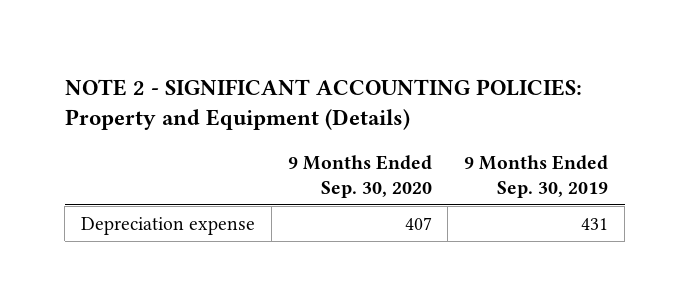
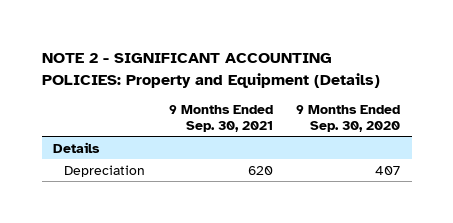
- | 9 Months Ended Sep. 30, 2020 | 9 Months Ended Sep. 30, 2019
+ | 9 Months Ended Sep. 30, 2021 | 9 Months Ended Sep. 30, 2020
- Depreciation expense | 407 | 431
+ Details
+ Depreciation | 620 | 407

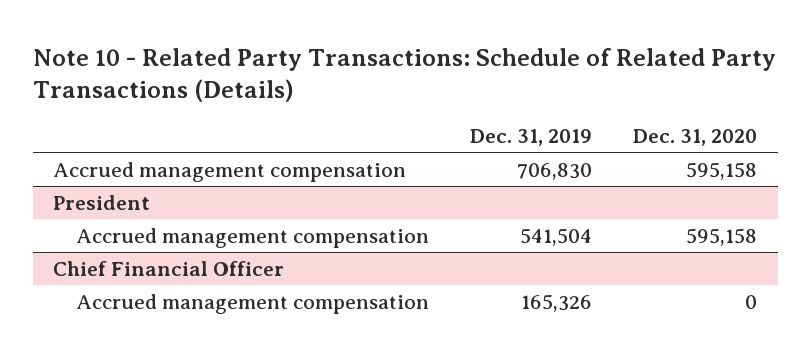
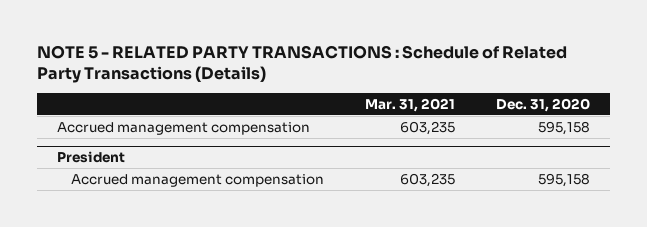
- Note 10 - Related Party Transactions: Schedule of Related Party Transactions (Details)
+ NOTE 5 - RELATED PARTY TRANSACTIONS : Schedule of Related Party Transactions (Details)
- | Dec. 31, 2019 | Dec. 31, 2020
+ | Mar. 31, 2021 | Dec. 31, 2020
- Chief Financial Officer
- Accrued management compensation | 165,326 | 0

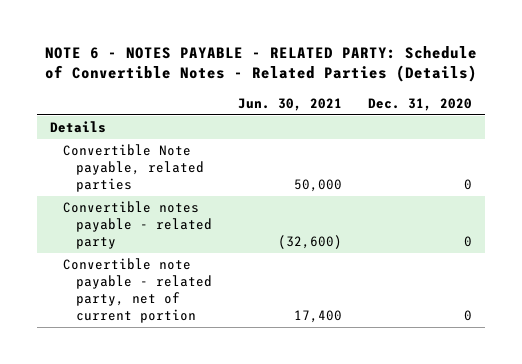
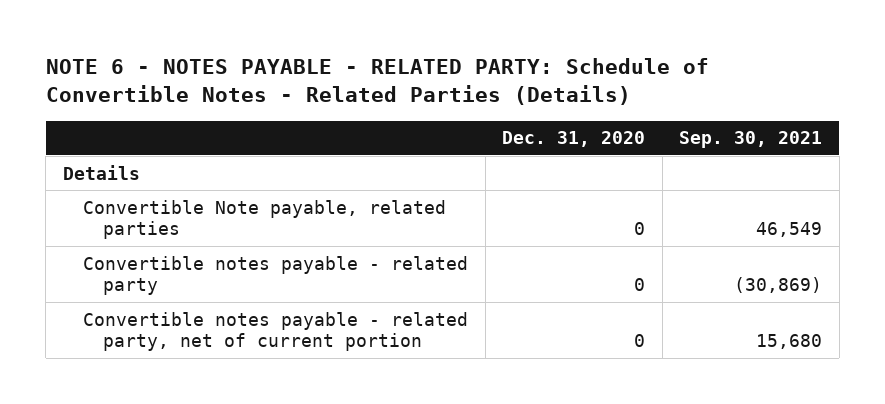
- | Jun. 30, 2021 | Dec. 31, 2020
+ | Dec. 31, 2020 | Sep. 30, 2021
- Convertible note payable - related party, net of current portion | 17,400 | 0
+ Convertible notes payable - related party, net of current portion | 0 | 15,680

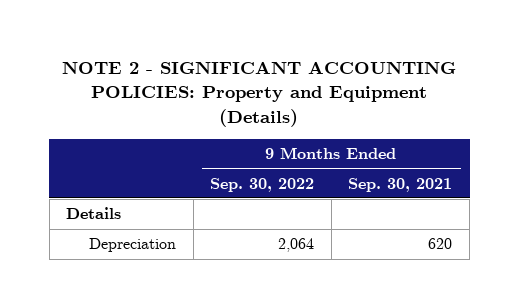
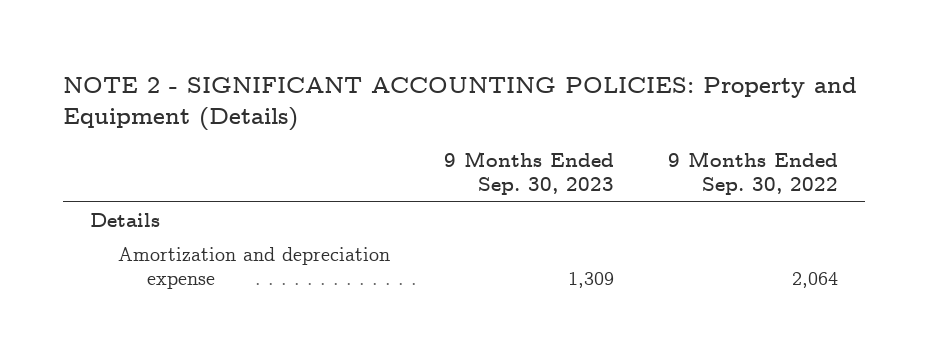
- | 9 Months Ended Sep. 30, 2022 | 9 Months Ended Sep. 30, 2021
+ | 9 Months Ended Sep. 30, 2023 | 9 Months Ended Sep. 30, 2022
- Depreciation | 2,064 | 620
+ Amortization and depreciation expense | 1,309 | 2,064

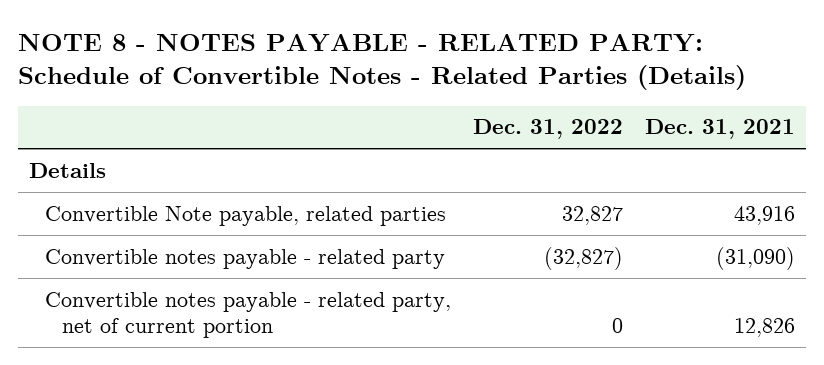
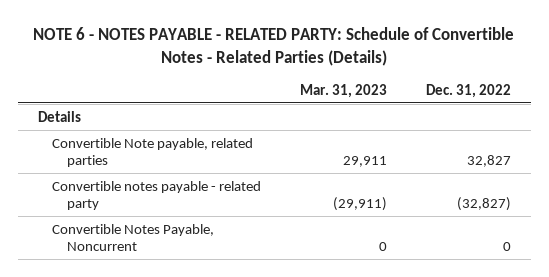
- NOTE 8 - NOTES PAYABLE - RELATED PARTY: Schedule of Convertible Notes - Related Parties (Details)
+ NOTE 6 - NOTES PAYABLE - RELATED PARTY: Schedule of Convertible Notes - Related Parties (Details)
- | Dec. 31, 2022 | Dec. 31, 2021
+ | Mar. 31, 2023 | Dec. 31, 2022
- Convertible notes payable - related party, net of current portion | 0 | 12,826
+ Convertible Notes Payable, Noncurrent | 0 | 0

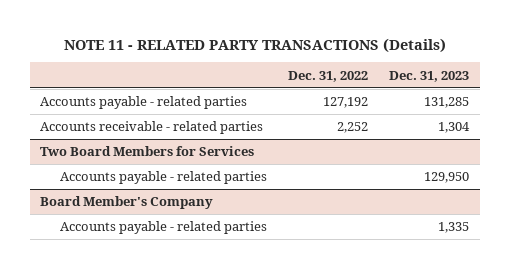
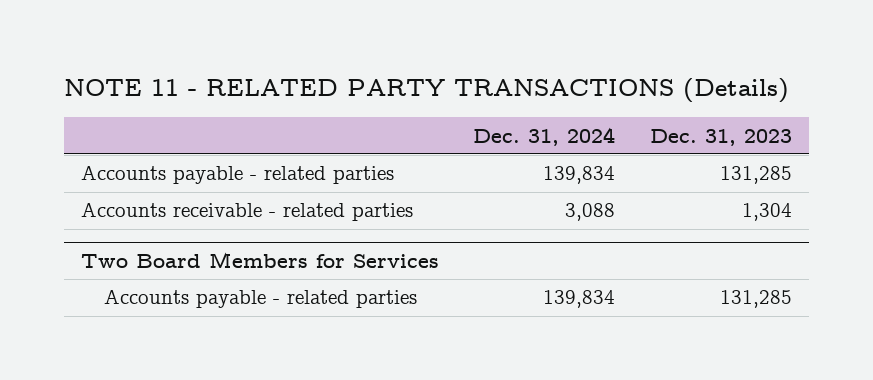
- | Dec. 31, 2022 | Dec. 31, 2023
+ | Dec. 31, 2024 | Dec. 31, 2023
@ Two Board Members for Services
- Accounts payable - related parties | | 129,950
- Board Member's Company
- Accounts payable - related parties | | 1,335
@ Two Board Members for Services
+ Accounts payable - related parties | 139,834 | 131,285

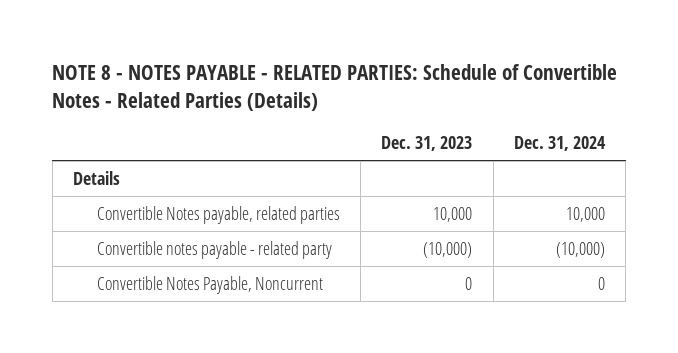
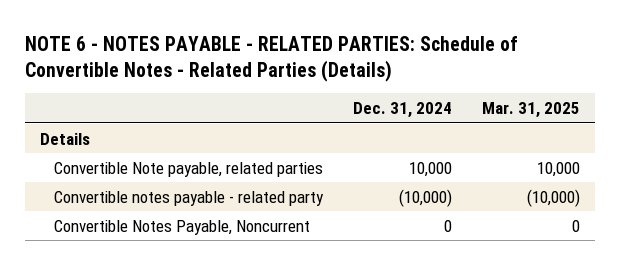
- NOTE 8 - NOTES PAYABLE - RELATED PARTIES: Schedule of Convertible Notes - Related Parties (Details)
+ NOTE 6 - NOTES PAYABLE - RELATED PARTIES: Schedule of Convertible Notes - Related Parties (Details)
- | Dec. 31, 2023 | Dec. 31, 2024
+ | Dec. 31, 2024 | Mar. 31, 2025
- Convertible Notes payable, related parties | 10,000 | 10,000
+ Convertible Note payable, related parties | 10,000 | 10,000

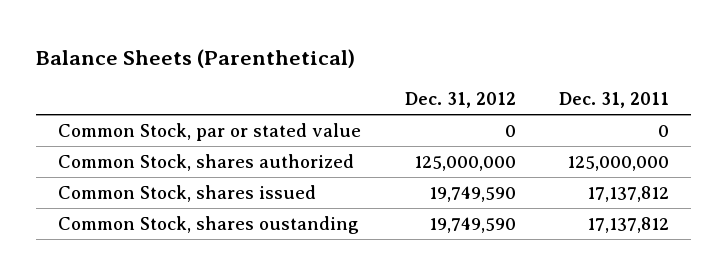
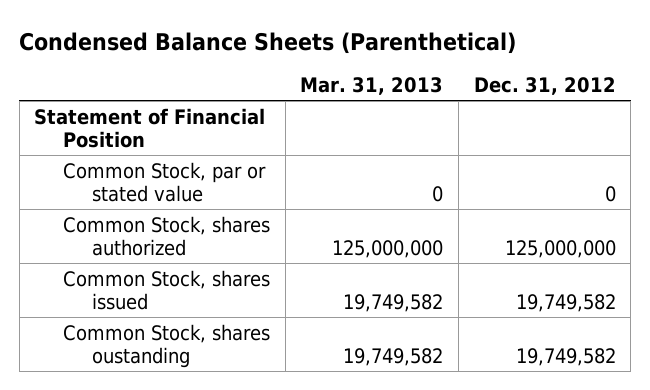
- Balance Sheets (Parenthetical)
+ Condensed Balance Sheets (Parenthetical)
- | Dec. 31, 2012 | Dec. 31, 2011
+ | Mar. 31, 2013 | Dec. 31, 2012
+ Statement of Financial Position
- Common Stock, shares issued | 19,749,590 | 17,137,812
- Common Stock, shares oustanding | 19,749,590 | 17,137,812
+ Common Stock, shares issued | 19,749,582 | 19,749,582
+ Common Stock, shares oustanding | 19,749,582 | 19,749,582

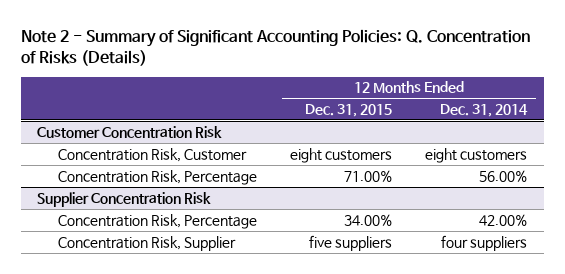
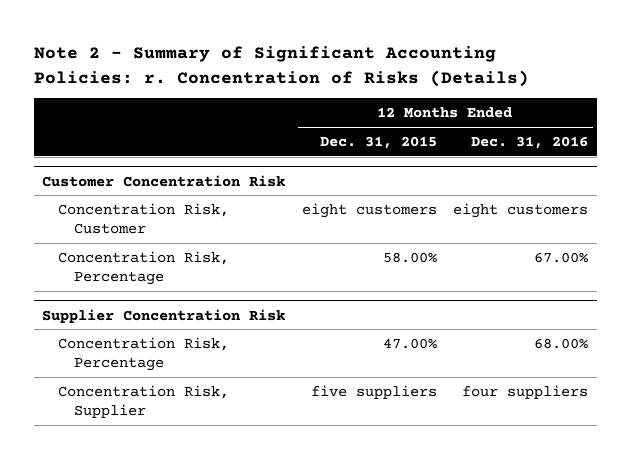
- Note 2 - Summary of Significant Accounting Policies: Q. Concentration of Risks (Details)
+ Note 2 - Summary of Significant Accounting Policies: r. Concentration of Risks (Details)
- | 12 Months Ended Dec. 31, 2015 | 12 Months Ended Dec. 31, 2014
+ | 12 Months Ended Dec. 31, 2015 | 12 Months Ended Dec. 31, 2016
@ Customer Concentration Risk
- Concentration Risk, Percentage | 71.00% | 56.00%
+ Concentration Risk, Percentage | 58.00% | 67.00%
@ Supplier Concentration Risk
- Concentration Risk, Percentage | 34.00% | 42.00%
+ Concentration Risk, Percentage | 47.00% | 68.00%

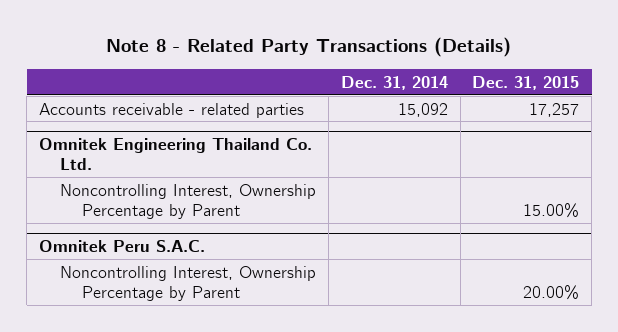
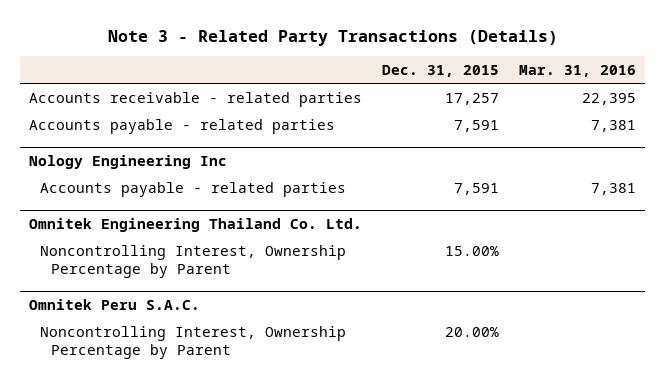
- Note 8 - Related Party Transactions (Details)
+ Note 3 - Related Party Transactions (Details)
- | Dec. 31, 2014 | Dec. 31, 2015
+ | Dec. 31, 2015 | Mar. 31, 2016
+ Accounts payable - related parties | 7,591 | 7,381
+ Nology Engineering Inc
+ Accounts payable - related parties | 7,591 | 7,381

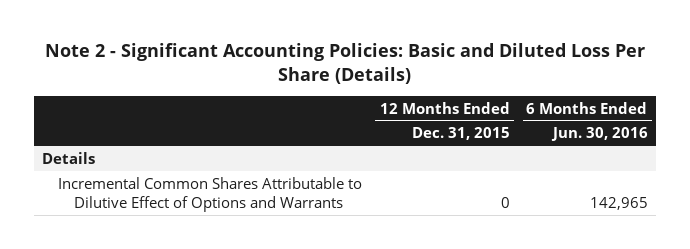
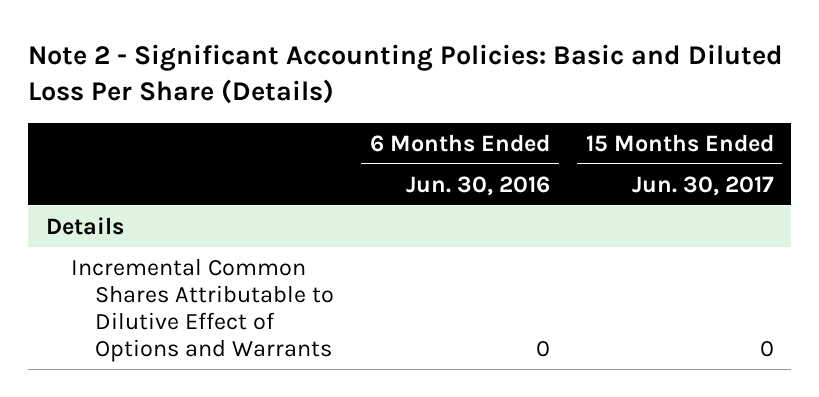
- | 12 Months Ended Dec. 31, 2015 | 6 Months Ended Jun. 30, 2016
+ | 6 Months Ended Jun. 30, 2016 | 15 Months Ended Jun. 30, 2017
- Incremental Common Shares Attributable to Dilutive Effect of Options and Warrants | 0 | 142,965
+ Incremental Common Shares Attributable to Dilutive Effect of Options and Warrants | 0 | 0

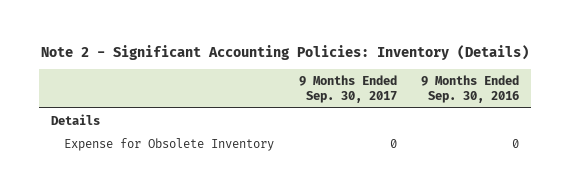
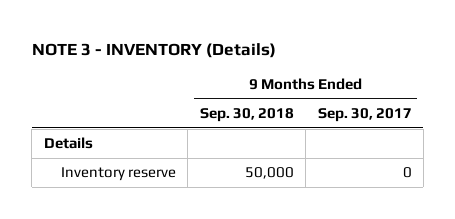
- Note 2 - Significant Accounting Policies: Inventory (Details)
+ NOTE 3 - INVENTORY (Details)
- | 9 Months Ended Sep. 30, 2017 | 9 Months Ended Sep. 30, 2016
+ | 9 Months Ended Sep. 30, 2018 | 9 Months Ended Sep. 30, 2017
- Expense for Obsolete Inventory | 0 | 0
+ Inventory reserve | 50,000 | 0

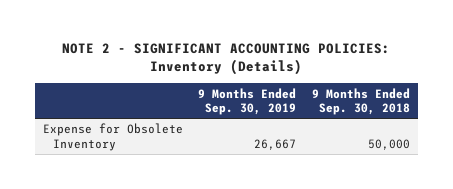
- NOTE 3 - INVENTORY (Details)
+ NOTE 2 - SIGNIFICANT ACCOUNTING POLICIES: Inventory (Details)
- | 9 Months Ended Sep. 30, 2018 | 9 Months Ended Sep. 30, 2017
+ | 9 Months Ended Sep. 30, 2019 | 9 Months Ended Sep. 30, 2018
- Details
- Inventory reserve | 50,000 | 0
+ Expense for Obsolete Inventory | 26,667 | 50,000

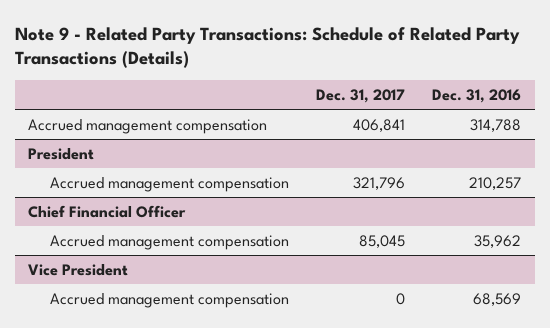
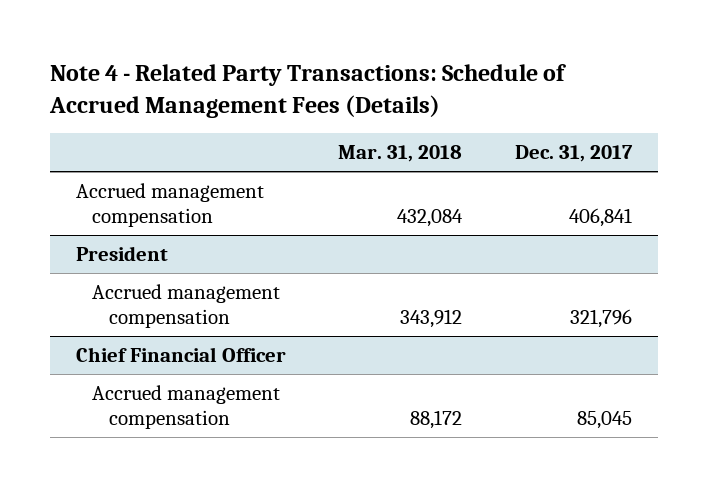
- Note 9 - Related Party Transactions: Schedule of Related Party Transactions (Details)
+ Note 4 - Related Party Transactions: Schedule of Accrued Management Fees (Details)
- | Dec. 31, 2017 | Dec. 31, 2016
+ | Mar. 31, 2018 | Dec. 31, 2017
- Vice President
- Accrued management compensation | 0 | 68,569

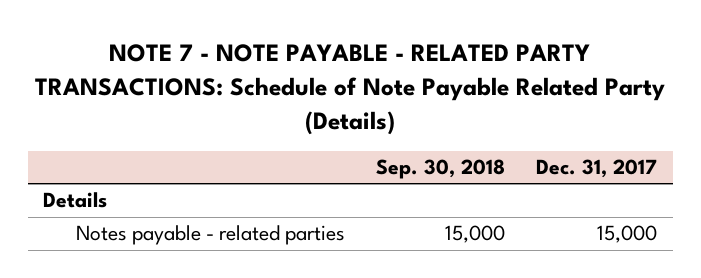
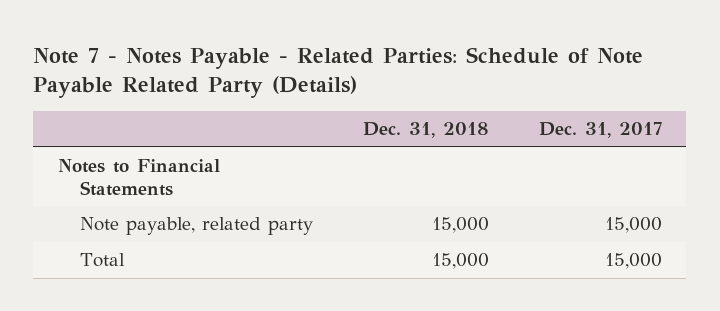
- NOTE 7 - NOTE PAYABLE - RELATED PARTY TRANSACTIONS: Schedule of Note Payable Related Party (Details)
+ Note 7 - Notes Payable - Related Parties: Schedule of Note Payable Related Party (Details)
- | Sep. 30, 2018 | Dec. 31, 2017
+ | Dec. 31, 2018 | Dec. 31, 2017
- Details
- Notes payable - related parties | 15,000 | 15,000
+ Notes to Financial Statements
+ Note payable, related party | 15,000 | 15,000
+ Total | 15,000 | 15,000

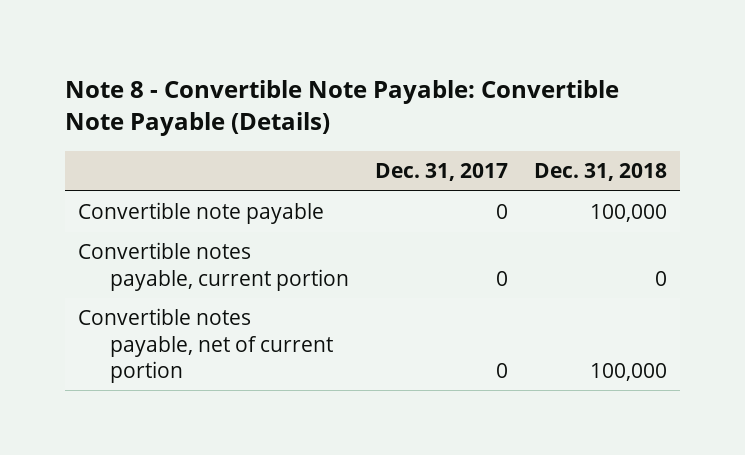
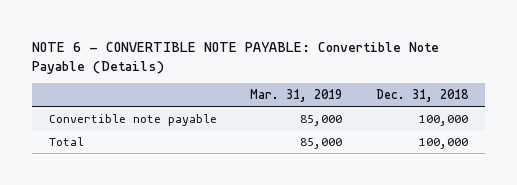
- Note 8 - Convertible Note Payable: Convertible Note Payable (Details)
+ NOTE 6 - CONVERTIBLE NOTE PAYABLE: Convertible Note Payable (Details)
- | Dec. 31, 2017 | Dec. 31, 2018
+ | Mar. 31, 2019 | Dec. 31, 2018
- Convertible notes payable, current portion | 0 | 0
- Convertible notes payable, net of current portion | 0 | 100,000
+ Total | 85,000 | 100,000

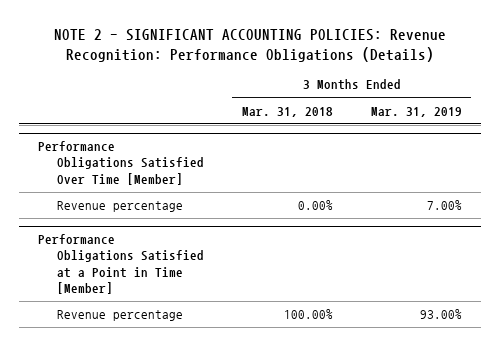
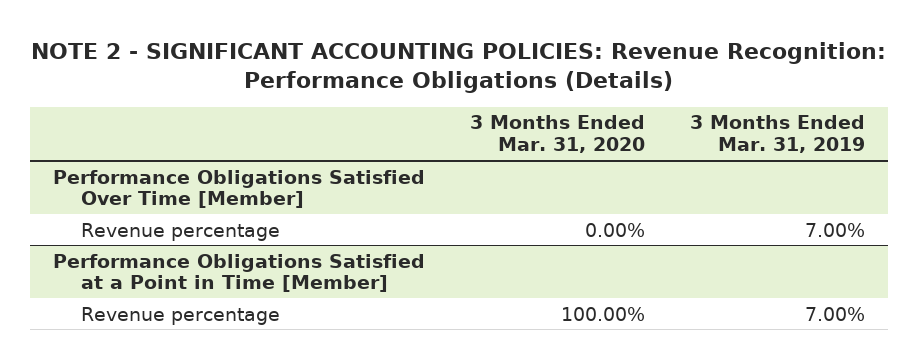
- | 3 Months Ended Mar. 31, 2018 | 3 Months Ended Mar. 31, 2019
+ | 3 Months Ended Mar. 31, 2020 | 3 Months Ended Mar. 31, 2019
@ Performance Obligations Satisfied at a Point in Time [Member]
- Revenue percentage | 100.00% | 93.00%
+ Revenue percentage | 100.00% | 7.00%

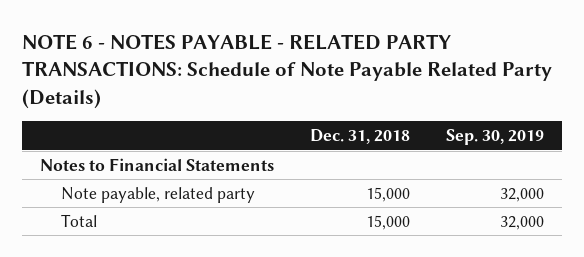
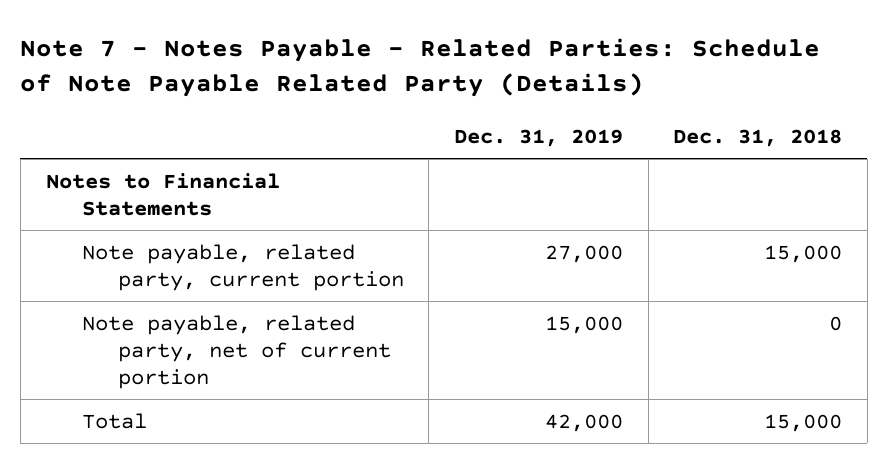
- NOTE 6 - NOTES PAYABLE - RELATED PARTY TRANSACTIONS: Schedule of Note Payable Related Party (Details)
+ Note 7 - Notes Payable - Related Parties: Schedule of Note Payable Related Party (Details)
- | Dec. 31, 2018 | Sep. 30, 2019
+ | Dec. 31, 2019 | Dec. 31, 2018
- Note payable, related party | 15,000 | 32,000
+ Note payable, related party, current portion | 27,000 | 15,000
+ Note payable, related party, net of current portion | 15,000 | 0

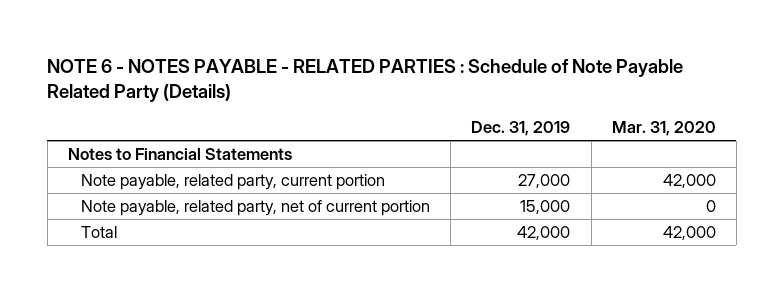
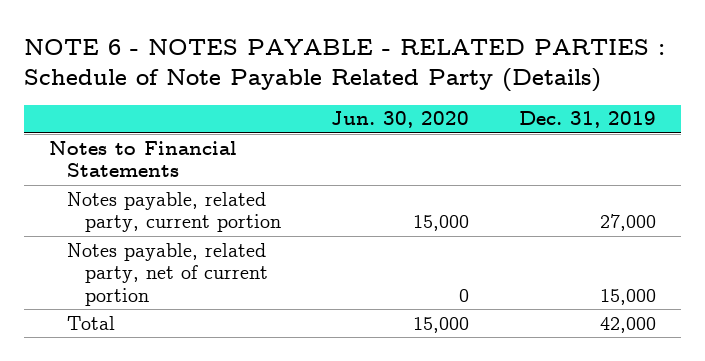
- | Dec. 31, 2019 | Mar. 31, 2020
+ | Jun. 30, 2020 | Dec. 31, 2019
- Note payable, related party, current portion | 27,000 | 42,000
- Note payable, related party, net of current portion | 15,000 | 0
+ Notes payable, related party, current portion | 15,000 | 27,000
+ Notes payable, related party, net of current portion | 0 | 15,000

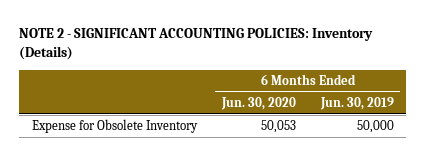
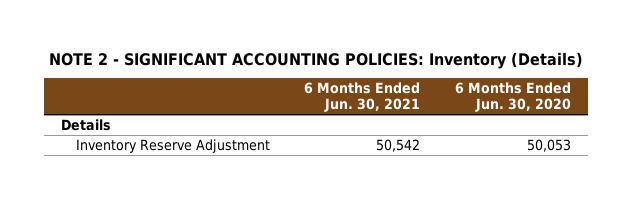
- | 6 Months Ended Jun. 30, 2020 | 6 Months Ended Jun. 30, 2019
+ | 6 Months Ended Jun. 30, 2021 | 6 Months Ended Jun. 30, 2020
- Expense for Obsolete Inventory | 50,053 | 50,000
+ Details
+ Inventory Reserve Adjustment | 50,542 | 50,053

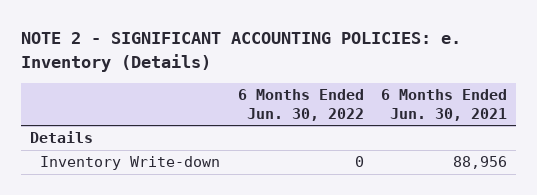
- NOTE 2 - SIGNIFICANT ACCOUNTING POLICIES: Inventory (Details)
+ NOTE 2 - SIGNIFICANT ACCOUNTING POLICIES: e. Inventory (Details)
- | 6 Months Ended Jun. 30, 2021 | 6 Months Ended Jun. 30, 2020
+ | 6 Months Ended Jun. 30, 2022 | 6 Months Ended Jun. 30, 2021
- Inventory Reserve Adjustment | 50,542 | 50,053
+ Inventory Write-down | 0 | 88,956

